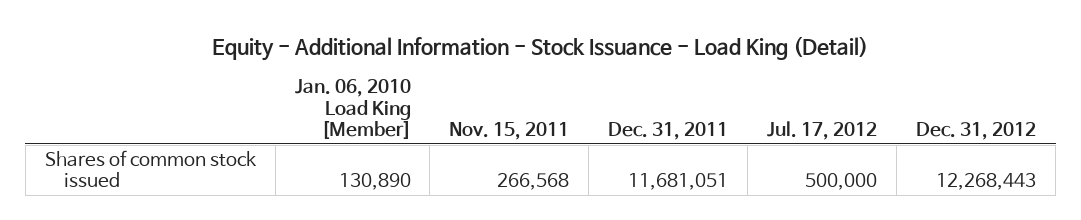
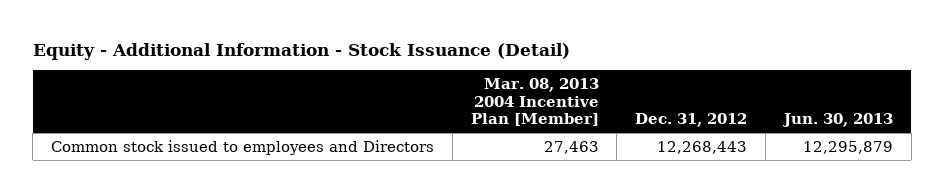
- Equity - Additional Information - Stock Issuance - Load King (Detail)
+ Equity - Additional Information - Stock Issuance (Detail)
- | Jan. 06, 2010 Load King [Member] | Nov. 15, 2011 | Dec. 31, 2011 | Jul. 17, 2012 | Dec. 31, 2012
+ | Mar. 08, 2013 2004 Incentive Plan [Member] | Dec. 31, 2012 | Jun. 30, 2013
- Shares of common stock issued | 130,890 | 266,568 | 11,681,051 | 500,000 | 12,268,443
+ Common stock issued to employees and Directors | 27,463 | 12,268,443 | 12,295,879

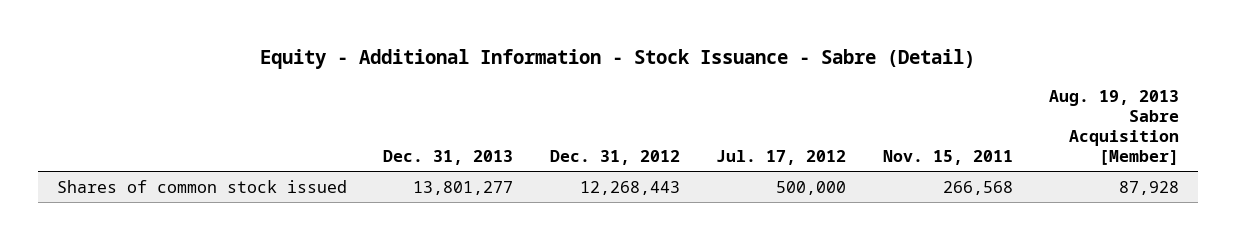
- Equity - Additional Information - Stock Issuance (Detail)
+ Equity - Additional Information - Stock Issuance - Sabre (Detail)
- | Mar. 08, 2013 2004 Incentive Plan [Member] | Dec. 31, 2012 | Jun. 30, 2013
+ | Dec. 31, 2013 | Dec. 31, 2012 | Jul. 17, 2012 | Nov. 15, 2011 | Aug. 19, 2013 Sabre Acquisition [Member]
- Common stock issued to employees and Directors | 27,463 | 12,268,443 | 12,295,879
+ Shares of common stock issued | 13,801,277 | 12,268,443 | 500,000 | 266,568 | 87,928

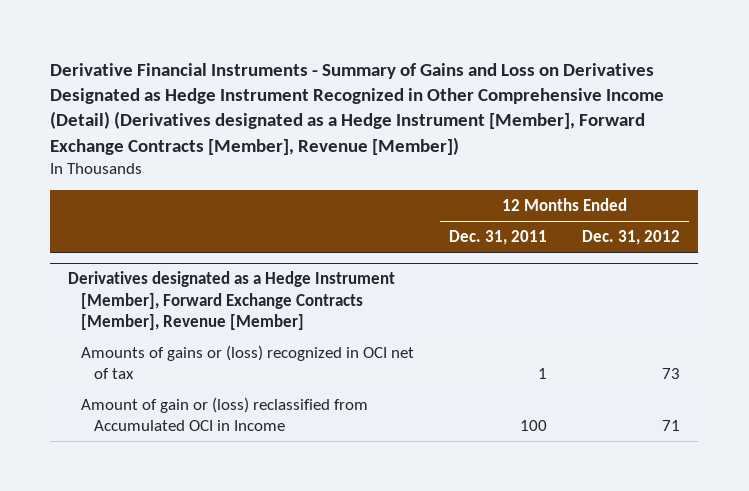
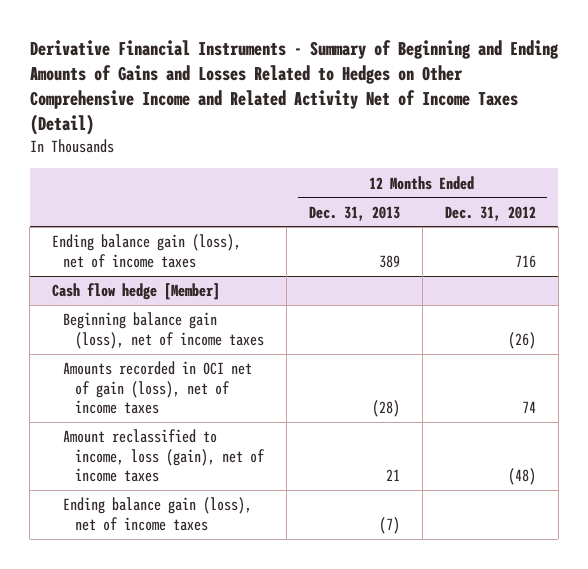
- Derivative Financial Instruments - Summary of Gains and Loss on Derivatives Designated as Hedge Instrument Recognized in Other Comprehensive Income (Detail) (Derivatives designated as a Hedge Instrument [Member], Forward Exchange Contracts [Member], Revenue [Member])
+ Derivative Financial Instruments - Summary of Beginning and Ending Amounts of Gains and Losses Related to Hedges on Other Comprehensive Income and Related Activity Net of Income Taxes (Detail)
- | 12 Months Ended Dec. 31, 2011 | 12 Months Ended Dec. 31, 2012
+ | 12 Months Ended Dec. 31, 2013 | 12 Months Ended Dec. 31, 2012
- Derivatives designated as a Hedge Instrument [Member], Forward Exchange Contracts [Member], Revenue [Member]
- Amounts of gains or (loss) recognized in OCI net of tax | 1 | 73
- Amount of gain or (loss) reclassified from Accumulated OCI in Income | 100 | 71
+ Ending balance gain (loss), net of income taxes | 389 | 716
+ Cash flow hedge [Member]
+ Beginning balance gain (loss), net of income taxes | | (26)
+ Amounts recorded in OCI net of gain (loss), net of income taxes | (28) | 74
+ Amount reclassified to income, loss (gain), net of income taxes | 21 | (48)
+ Ending balance gain (loss), net of income taxes | (7) |

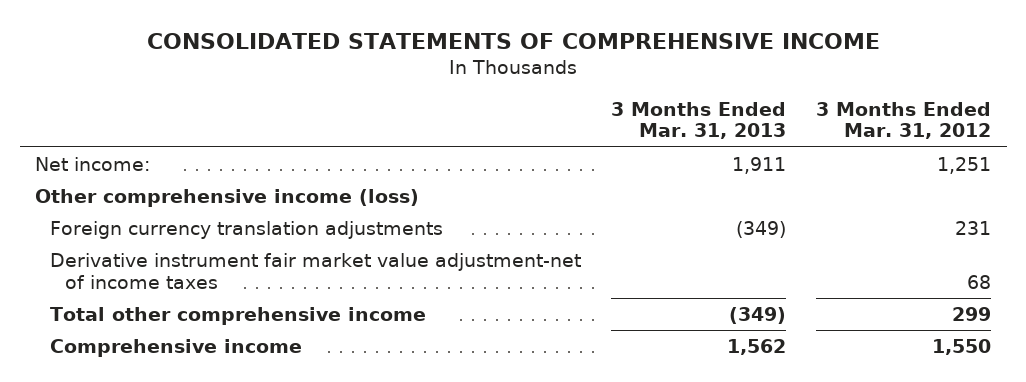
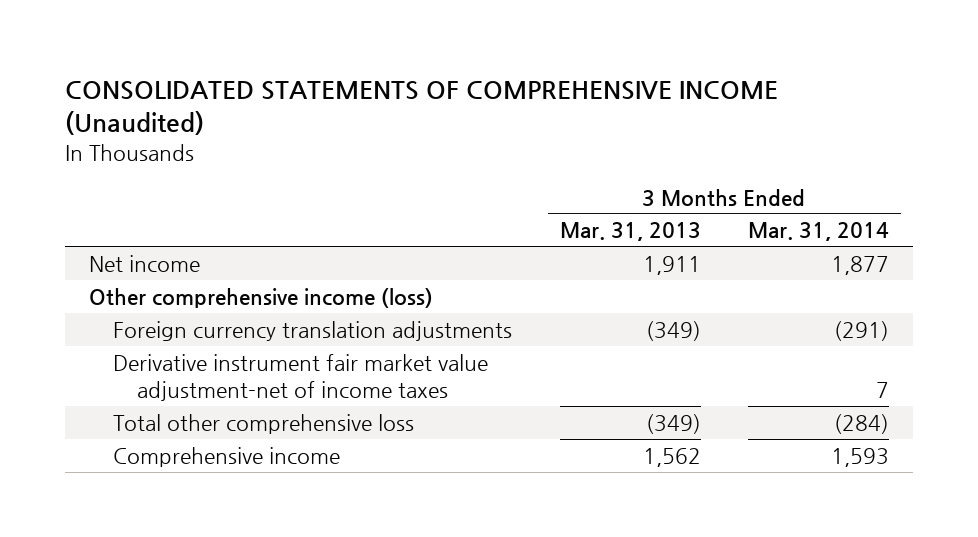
- CONSOLIDATED STATEMENTS OF COMPREHENSIVE INCOME
+ CONSOLIDATED STATEMENTS OF COMPREHENSIVE INCOME (Unaudited)
- | 3 Months Ended Mar. 31, 2013 | 3 Months Ended Mar. 31, 2012
+ | 3 Months Ended Mar. 31, 2013 | 3 Months Ended Mar. 31, 2014
- Net income: | 1,911 | 1,251
+ Net income | 1,911 | 1,877
- Total other comprehensive income | (349) | 299
+ Total other comprehensive loss | (349) | (284)

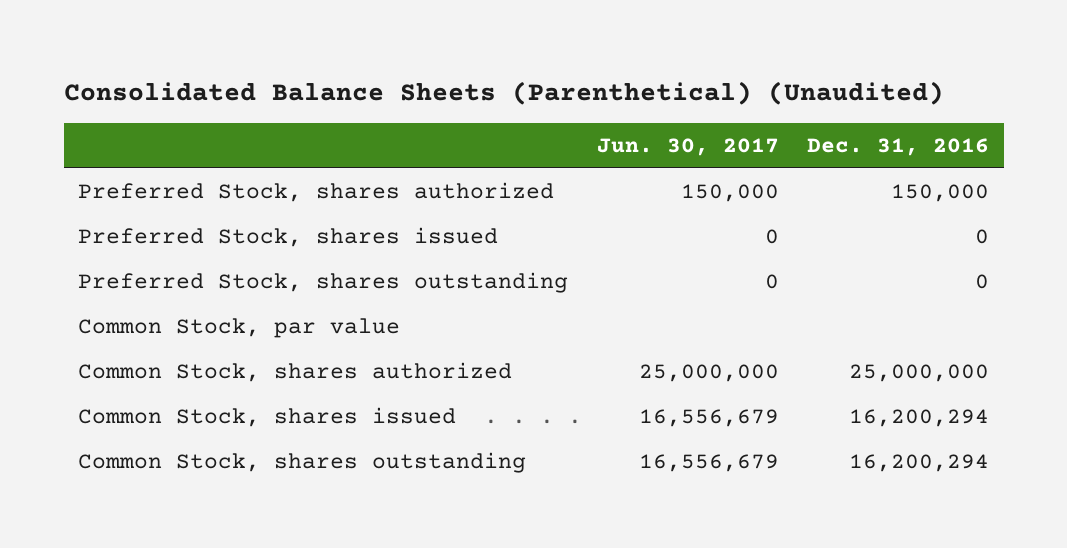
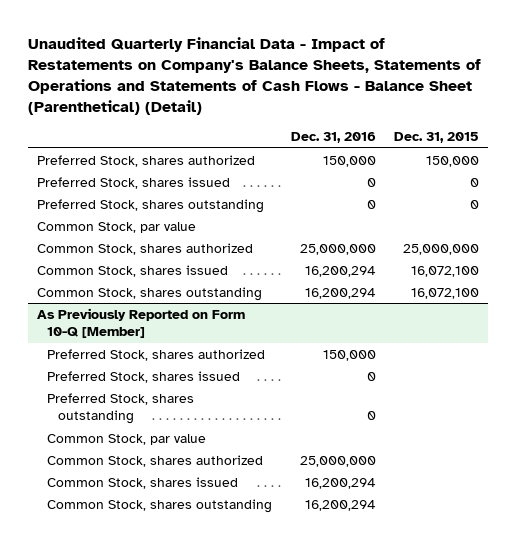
- Consolidated Balance Sheets (Parenthetical) (Unaudited)
+ Unaudited Quarterly Financial Data - Impact of Restatements on Company's Balance Sheets, Statements of Operations and Statements of Cash Flows - Balance Sheet (Parenthetical) (Detail)
- | Jun. 30, 2017 | Dec. 31, 2016
+ | Dec. 31, 2016 | Dec. 31, 2015
+ As Previously Reported on Form 10-Q [Member]
+ Preferred Stock, shares authorized | 150,000 |
+ Preferred Stock, shares issued | 0 |
+ Preferred Stock, shares outstanding | 0 |
+ Common Stock, par value
+ Common Stock, shares authorized | 25,000,000 |
+ Common Stock, shares issued | 16,200,294 |
+ Common Stock, shares outstanding | 16,200,294 |

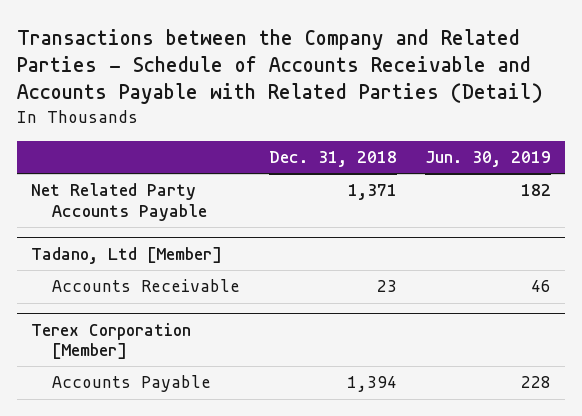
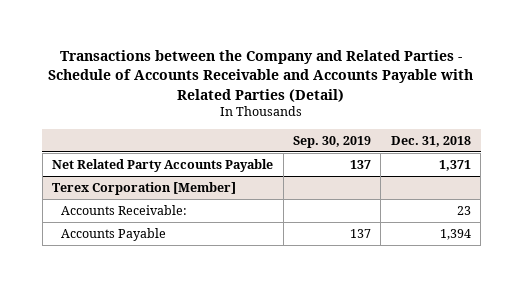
- | Dec. 31, 2018 | Jun. 30, 2019
+ | Sep. 30, 2019 | Dec. 31, 2018
- Tadano, Ltd [Member]
- Accounts Receivable | 23 | 46
@ Terex Corporation [Member]
+ Accounts Receivable: | | 23

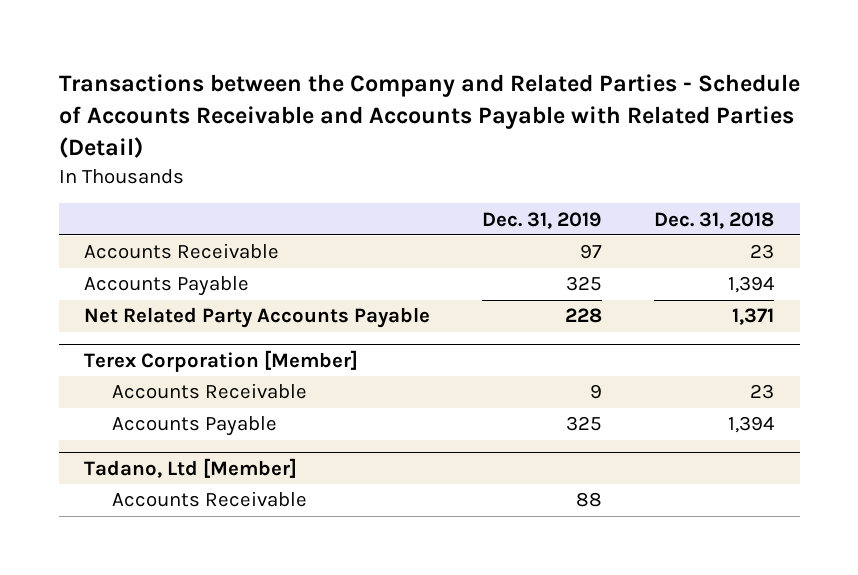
- | Sep. 30, 2019 | Dec. 31, 2018
+ | Dec. 31, 2019 | Dec. 31, 2018
+ Accounts Receivable | 97 | 23
+ Accounts Payable | 325 | 1,394
@ Terex Corporation [Member]
- Accounts Receivable: | | 23
+ Accounts Receivable | 9 | 23
+ Tadano, Ltd [Member]
+ Accounts Receivable | 88 |

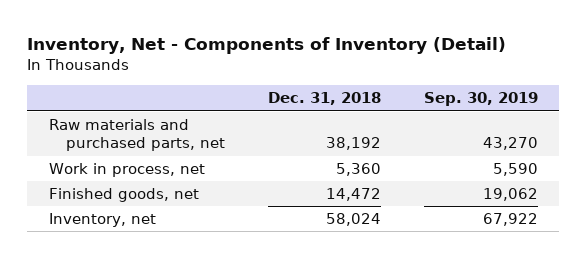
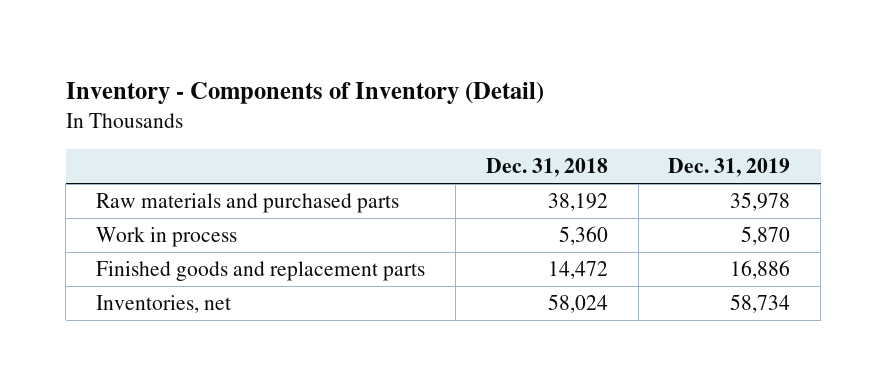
- Inventory, Net - Components of Inventory (Detail)
+ Inventory - Components of Inventory (Detail)
- | Dec. 31, 2018 | Sep. 30, 2019
+ | Dec. 31, 2018 | Dec. 31, 2019
- Raw materials and purchased parts, net | 38,192 | 43,270
- Work in process, net | 5,360 | 5,590
- Finished goods, net | 14,472 | 19,062
- Inventory, net | 58,024 | 67,922
+ Raw materials and purchased parts | 38,192 | 35,978
+ Work in process | 5,360 | 5,870
+ Finished goods and replacement parts | 14,472 | 16,886
+ Inventories, net | 58,024 | 58,734

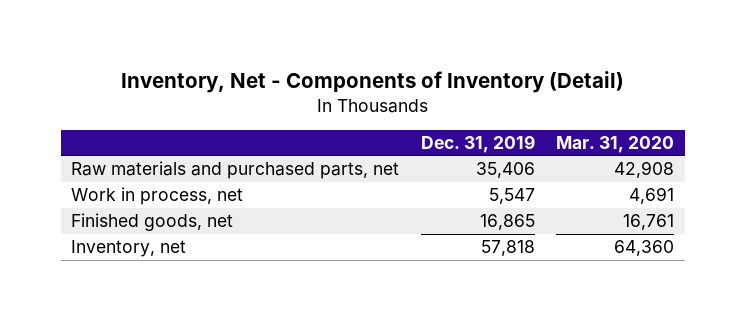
- Inventory - Components of Inventory (Detail)
+ Inventory, Net - Components of Inventory (Detail)
- | Dec. 31, 2018 | Dec. 31, 2019
+ | Dec. 31, 2019 | Mar. 31, 2020
- Raw materials and purchased parts | 38,192 | 35,978
- Work in process | 5,360 | 5,870
- Finished goods and replacement parts | 14,472 | 16,886
- Inventories, net | 58,024 | 58,734
+ Raw materials and purchased parts, net | 35,406 | 42,908
+ Work in process, net | 5,547 | 4,691
+ Finished goods, net | 16,865 | 16,761
+ Inventory, net | 57,818 | 64,360

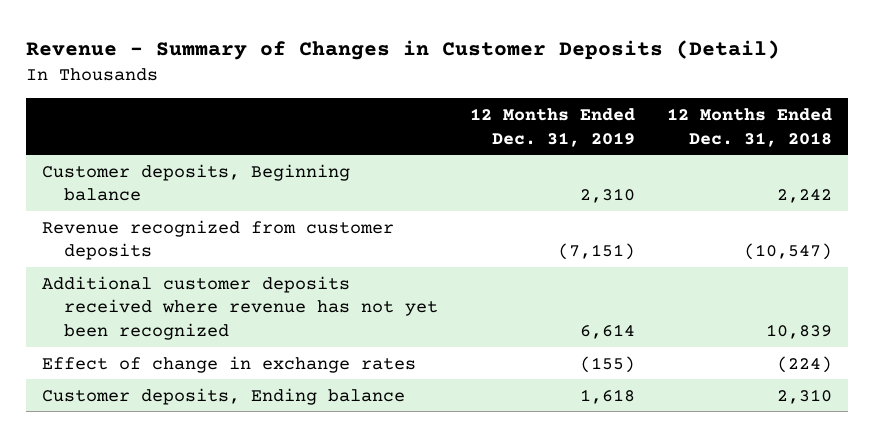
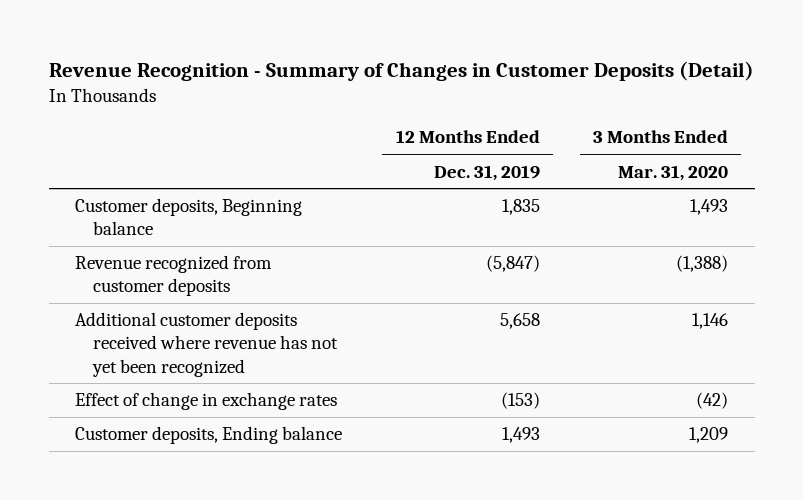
- Revenue - Summary of Changes in Customer Deposits (Detail)
+ Revenue Recognition - Summary of Changes in Customer Deposits (Detail)
- | 12 Months Ended Dec. 31, 2019 | 12 Months Ended Dec. 31, 2018
+ | 12 Months Ended Dec. 31, 2019 | 3 Months Ended Mar. 31, 2020
- Customer deposits, Beginning balance | 2,310 | 2,242
- Revenue recognized from customer deposits | (7,151) | (10,547)
- Additional customer deposits received where revenue has not yet been recognized | 6,614 | 10,839
- Effect of change in exchange rates | (155) | (224)
- Customer deposits, Ending balance | 1,618 | 2,310
+ Customer deposits, Beginning balance | 1,835 | 1,493
+ Revenue recognized from customer deposits | (5,847) | (1,388)
+ Additional customer deposits received where revenue has not yet been recognized | 5,658 | 1,146
+ Effect of change in exchange rates | (153) | (42)
+ Customer deposits, Ending balance | 1,493 | 1,209

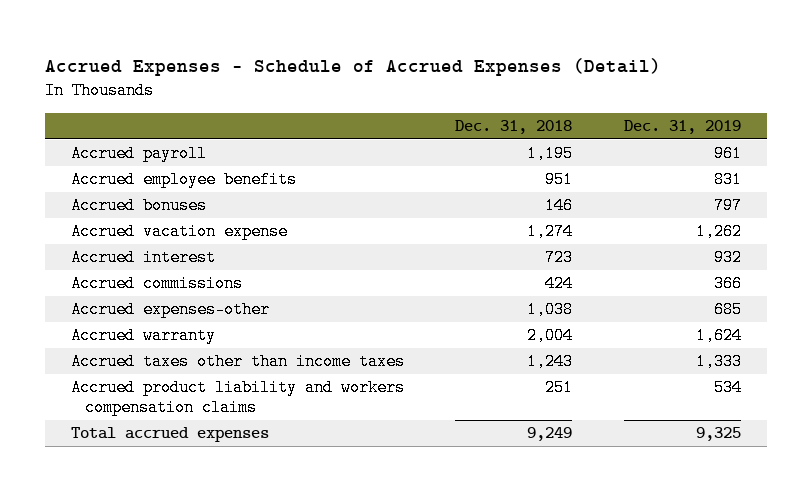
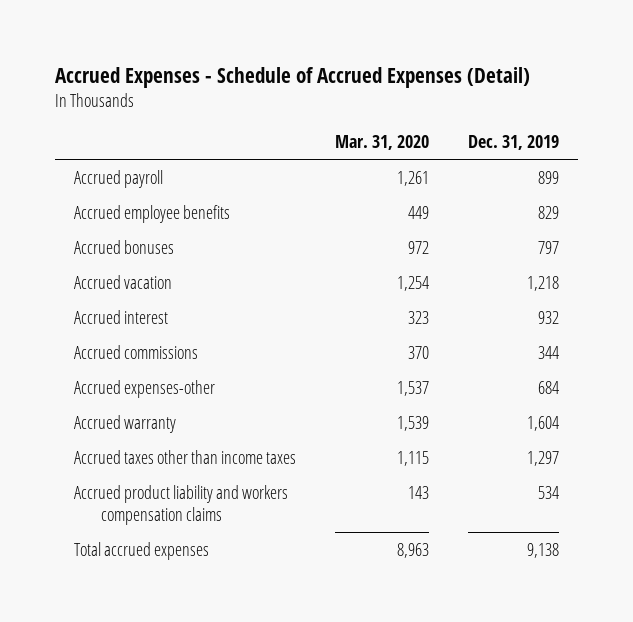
- | Dec. 31, 2018 | Dec. 31, 2019
+ | Mar. 31, 2020 | Dec. 31, 2019
- Accrued payroll | 1,195 | 961
- Accrued employee benefits | 951 | 831
+ Accrued payroll | 1,261 | 899
+ Accrued employee benefits | 449 | 829
- Accrued vacation expense | 1,274 | 1,262
+ Accrued vacation | 1,254 | 1,218
- Accrued commissions | 424 | 366
- Accrued expenses-other | 1,038 | 685
- Accrued warranty | 2,004 | 1,624
- Accrued taxes other than income taxes | 1,243 | 1,333
+ Accrued commissions | 370 | 344
+ Accrued expenses-other | 1,537 | 684
+ Accrued warranty | 1,539 | 1,604
+ Accrued taxes other than income taxes | 1,115 | 1,297
- Total accrued expenses | 9,249 | 9,325
+ Total accrued expenses | 8,963 | 9,138

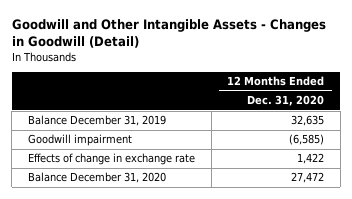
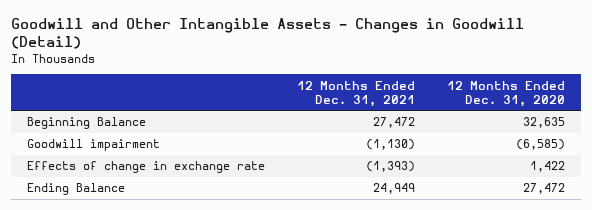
- | 12 Months Ended Dec. 31, 2020
+ | 12 Months Ended Dec. 31, 2021 | 12 Months Ended Dec. 31, 2020
- Balance December 31, 2019 | 32,635
+ Beginning Balance | 27,472 | 32,635
- Balance December 31, 2020 | 27,472
+ Ending Balance | 24,949 | 27,472

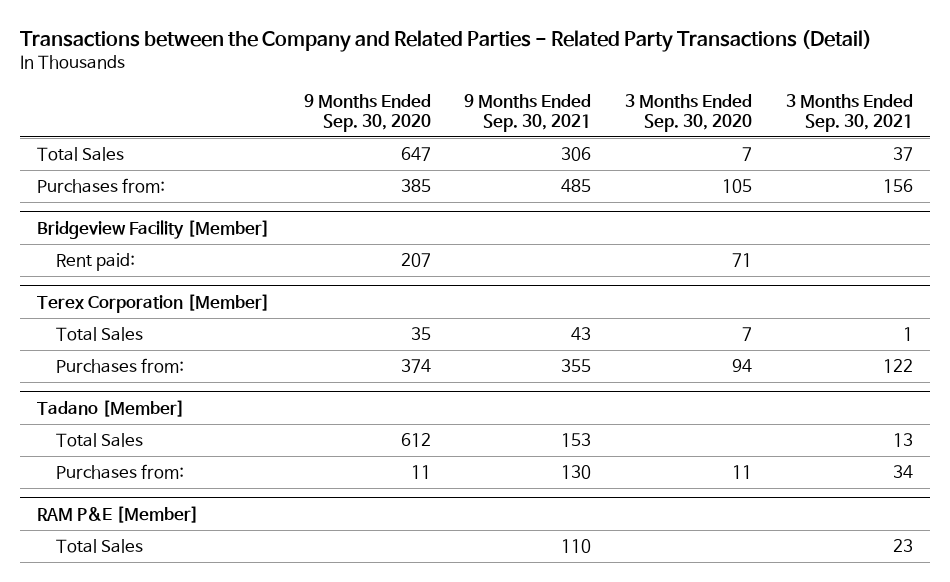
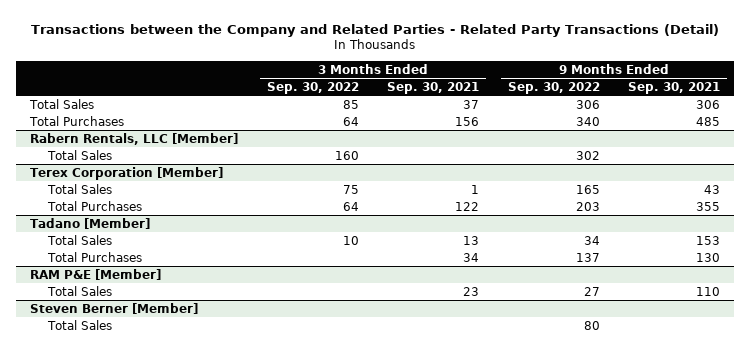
- | 9 Months Ended Sep. 30, 2020 | 9 Months Ended Sep. 30, 2021 | 3 Months Ended Sep. 30, 2020 | 3 Months Ended Sep. 30, 2021
+ | 3 Months Ended Sep. 30, 2022 | 3 Months Ended Sep. 30, 2021 | 9 Months Ended Sep. 30, 2022 | 9 Months Ended Sep. 30, 2021
- Purchases from: | 385 | 485 | 105 | 156
- Bridgeview Facility [Member]
- Rent paid: | 207 | | 71 |
+ Total Purchases | 64 | 156 | 340 | 485
+ Rabern Rentals, LLC [Member]
+ Total Sales | 160 | | 302 |
@ Terex Corporation [Member]
- Purchases from: | 374 | 355 | 94 | 122
+ Total Purchases | 64 | 122 | 203 | 355
@ Tadano [Member]
- Purchases from: | 11 | 130 | 11 | 34
+ Total Purchases | | 34 | 137 | 130
+ Steven Berner [Member]
+ Total Sales | | | 80 |

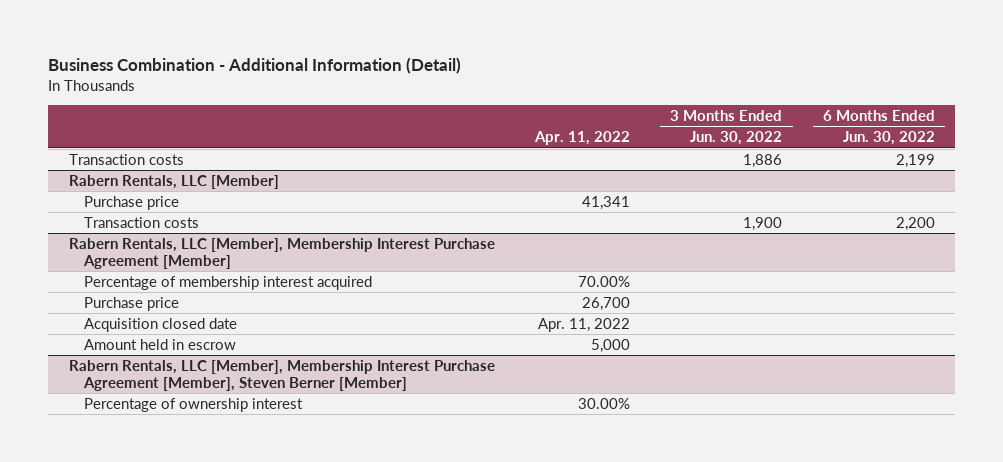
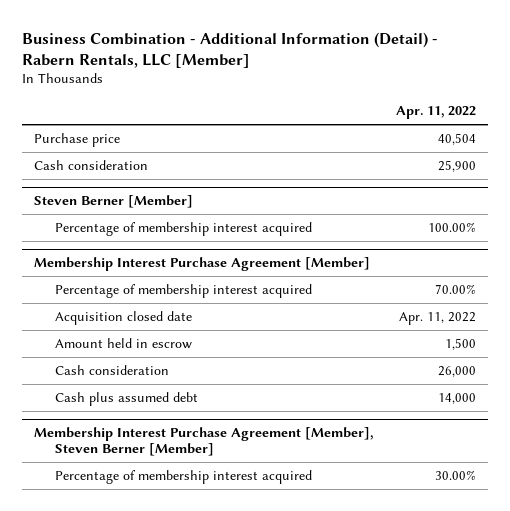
- Business Combination - Additional Information (Detail)
+ Business Combination - Additional Information (Detail) - Rabern Rentals, LLC [Member]
- | Apr. 11, 2022 | 3 Months Ended Jun. 30, 2022 | 6 Months Ended Jun. 30, 2022
+ | Apr. 11, 2022
- Transaction costs | | 1,886 | 2,199
- Rabern Rentals, LLC [Member]
- Purchase price | 41,341 | |
- Transaction costs | | 1,900 | 2,200
- Rabern Rentals, LLC [Member], Membership Interest Purchase Agreement [Member]
+ Purchase price | 40,504
+ Cash consideration | 25,900
+ Steven Berner [Member]
+ Percentage of membership interest acquired | 100.00%
+ Membership Interest Purchase Agreement [Member]
- Purchase price | 26,700 | |
- Amount held in escrow | 5,000 | |
- Rabern Rentals, LLC [Member], Membership Interest Purchase Agreement [Member], Steven Berner [Member]
- Percentage of ownership interest | 30.00% | |
+ Amount held in escrow | 1,500
+ Cash consideration | 26,000
+ Cash plus assumed debt | 14,000
+ Membership Interest Purchase Agreement [Member], Steven Berner [Member]
+ Percentage of membership interest acquired | 30.00%

